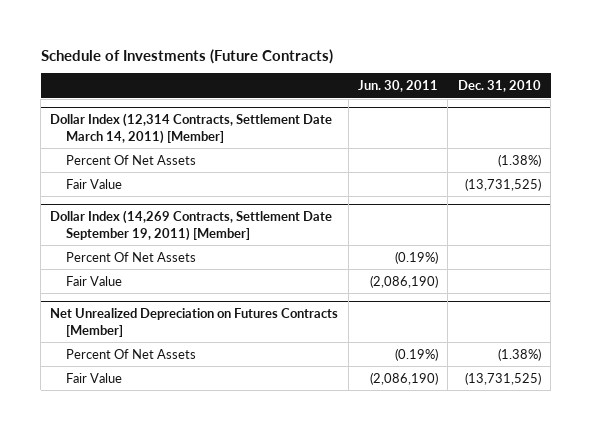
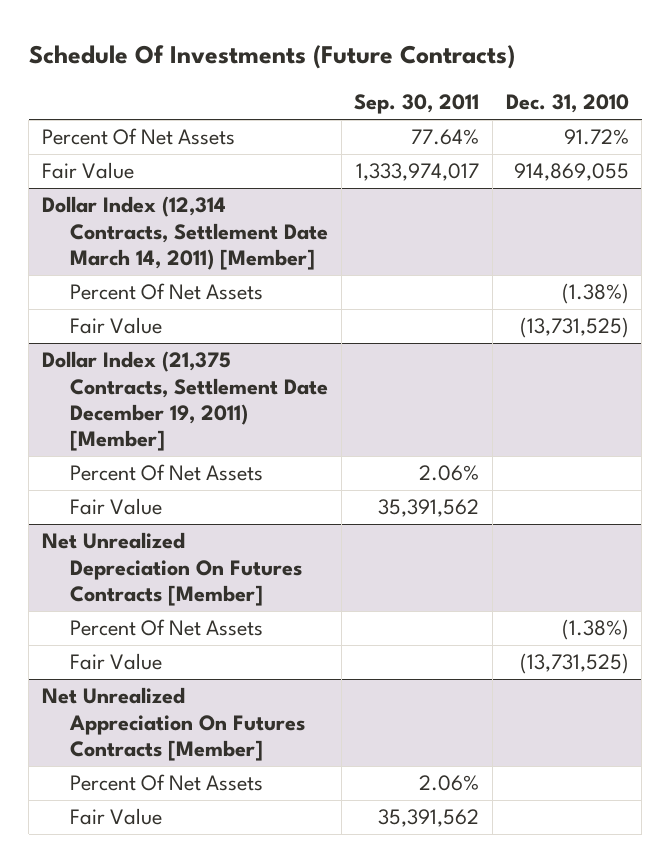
- Schedule of Investments (Future Contracts)
+ Schedule Of Investments (Future Contracts)
- | Jun. 30, 2011 | Dec. 31, 2010
+ | Sep. 30, 2011 | Dec. 31, 2010
+ Percent Of Net Assets | 77.64% | 91.72%
+ Fair Value | 1,333,974,017 | 914,869,055
- Dollar Index (14,269 Contracts, Settlement Date September 19, 2011) [Member]
+ Dollar Index (21,375 Contracts, Settlement Date December 19, 2011) [Member]
- Net Unrealized Depreciation on Futures Contracts [Member]
+ Net Unrealized Depreciation On Futures Contracts [Member]
+ Net Unrealized Appreciation On Futures Contracts [Member]
+ Percent Of Net Assets | 2.06% |
+ Fair Value | 35,391,562 |

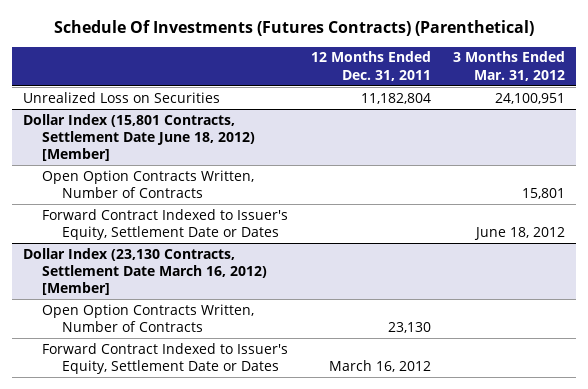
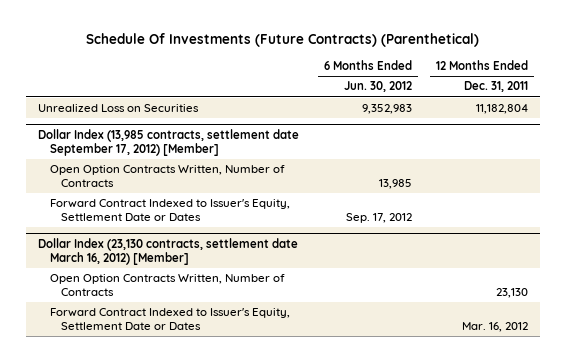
- Schedule Of Investments (Futures Contracts) (Parenthetical)
+ Schedule Of Investments (Future Contracts) (Parenthetical)
- | 12 Months Ended Dec. 31, 2011 | 3 Months Ended Mar. 31, 2012
+ | 6 Months Ended Jun. 30, 2012 | 12 Months Ended Dec. 31, 2011
- Dollar Index (15,801 Contracts, Settlement Date June 18, 2012) [Member]
+ Dollar Index (13,985 contracts, settlement date September 17, 2012) [Member]
- Dollar Index (23,130 Contracts, Settlement Date March 16, 2012) [Member]
+ Dollar Index (23,130 contracts, settlement date March 16, 2012) [Member]
- Forward Contract Indexed to Issuer's Equity, Settlement Date or Dates | March 16, 2012 |
+ Forward Contract Indexed to Issuer's Equity, Settlement Date or Dates | | Mar. 16, 2012

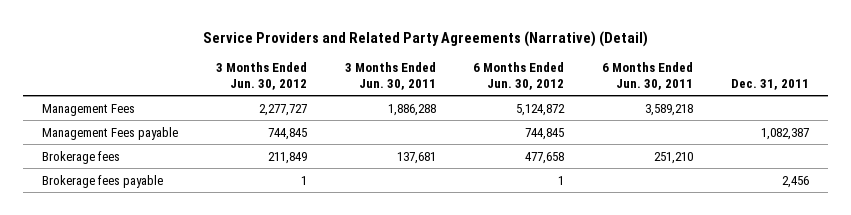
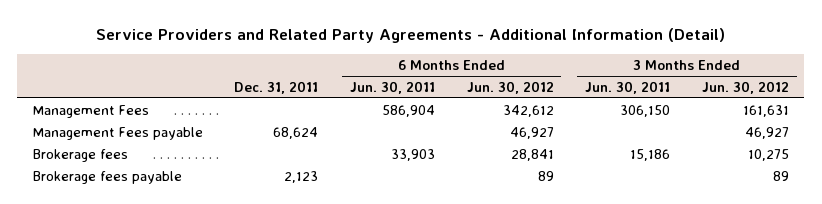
- Service Providers and Related Party Agreements (Narrative) (Detail)
+ Service Providers and Related Party Agreements - Additional Information (Detail)
- | 3 Months Ended Jun. 30, 2012 | 3 Months Ended Jun. 30, 2011 | 6 Months Ended Jun. 30, 2012 | 6 Months Ended Jun. 30, 2011 | Dec. 31, 2011
+ | Dec. 31, 2011 | 6 Months Ended Jun. 30, 2011 | 6 Months Ended Jun. 30, 2012 | 3 Months Ended Jun. 30, 2011 | 3 Months Ended Jun. 30, 2012
- Management Fees | 2,277,727 | 1,886,288 | 5,124,872 | 3,589,218 |
- Management Fees payable | 744,845 | | 744,845 | | 1,082,387
- Brokerage fees | 211,849 | 137,681 | 477,658 | 251,210 |
- Brokerage fees payable | 1 | | 1 | | 2,456
+ Management Fees | | 586,904 | 342,612 | 306,150 | 161,631
+ Management Fees payable | 68,624 | | 46,927 | | 46,927
+ Brokerage fees | | 33,903 | 28,841 | 15,186 | 10,275
+ Brokerage fees payable | 2,123 | | 89 | | 89

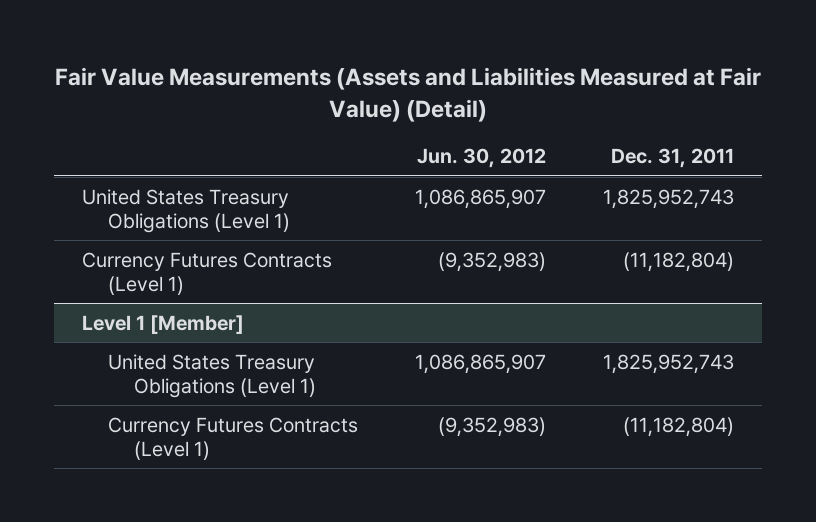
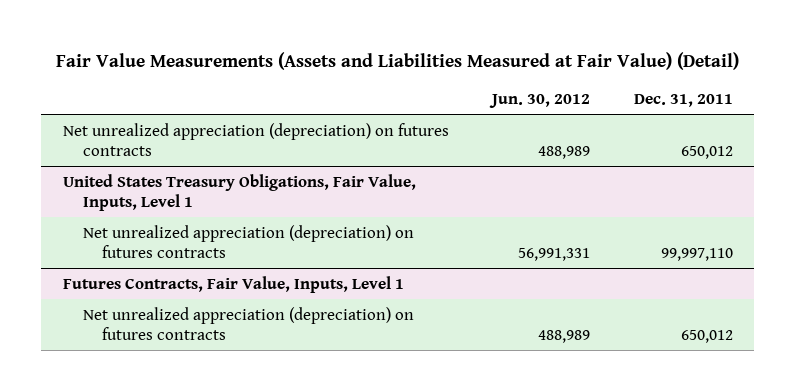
- United States Treasury Obligations (Level 1) | 1,086,865,907 | 1,825,952,743
- Currency Futures Contracts (Level 1) | (9,352,983) | (11,182,804)
- Level 1 [Member]
- United States Treasury Obligations (Level 1) | 1,086,865,907 | 1,825,952,743
- Currency Futures Contracts (Level 1) | (9,352,983) | (11,182,804)
+ Net unrealized appreciation (depreciation) on futures contracts | 488,989 | 650,012
+ United States Treasury Obligations, Fair Value, Inputs, Level 1
+ Net unrealized appreciation (depreciation) on futures contracts | 56,991,331 | 99,997,110
+ Futures Contracts, Fair Value, Inputs, Level 1
+ Net unrealized appreciation (depreciation) on futures contracts | 488,989 | 650,012

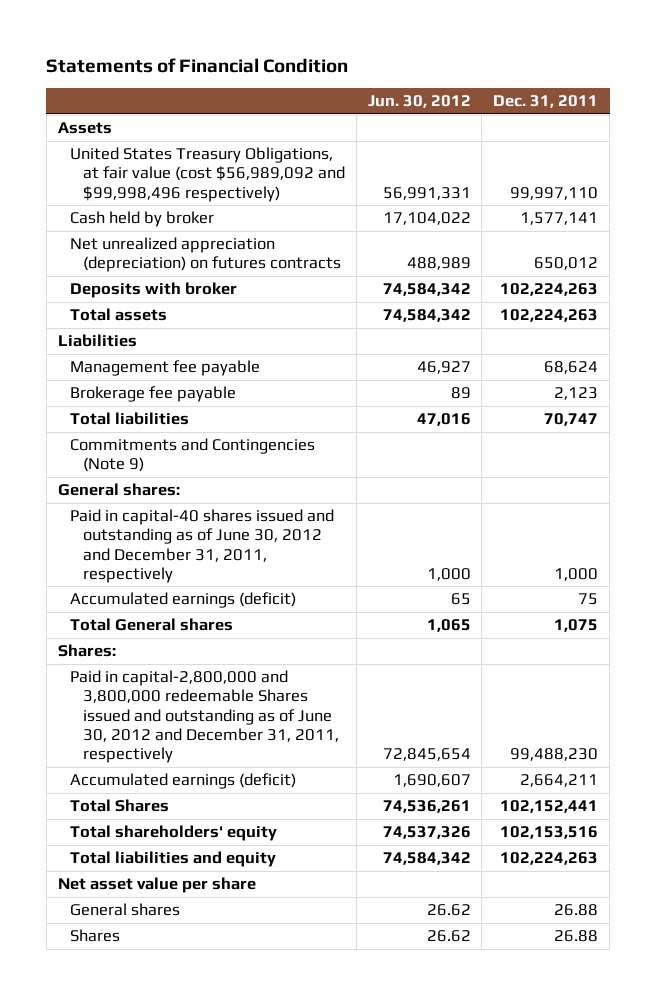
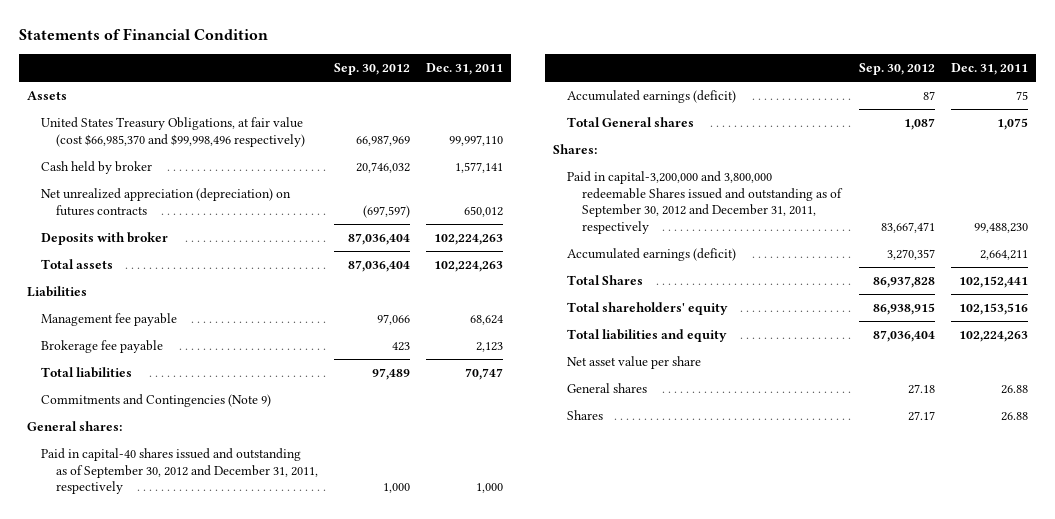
- | Jun. 30, 2012 | Dec. 31, 2011
+ | Sep. 30, 2012 | Dec. 31, 2011
- United States Treasury Obligations, at fair value (cost $56,989,092 and $99,998,496 respectively) | 56,991,331 | 99,997,110
+ United States Treasury Obligations, at fair value (cost $66,985,370 and $99,998,496 respectively) | 66,987,969 | 99,997,110
- Paid in capital-40 shares issued and outstanding as of June 30, 2012 and December 31, 2011, respectively | 1,000 | 1,000
+ Paid in capital-40 shares issued and outstanding as of September 30, 2012 and December 31, 2011, respectively | 1,000 | 1,000
- Paid in capital-2,800,000 and 3,800,000 redeemable Shares issued and outstanding as of June 30, 2012 and December 31, 2011, respectively | 72,845,654 | 99,488,230
+ Paid in capital-3,200,000 and 3,800,000 redeemable Shares issued and outstanding as of September 30, 2012 and December 31, 2011, respectively | 83,667,471 | 99,488,230

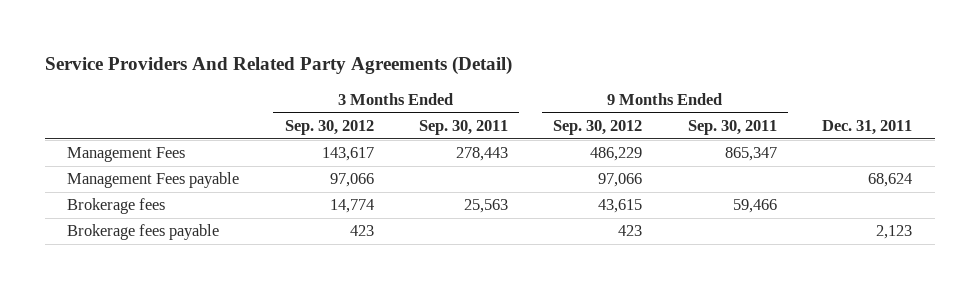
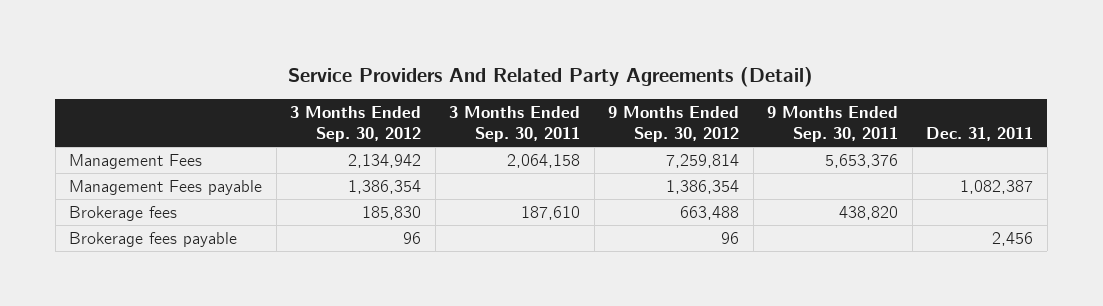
- Management Fees | 143,617 | 278,443 | 486,229 | 865,347 |
- Management Fees payable | 97,066 | | 97,066 | | 68,624
- Brokerage fees | 14,774 | 25,563 | 43,615 | 59,466 |
- Brokerage fees payable | 423 | | 423 | | 2,123
+ Management Fees | 2,134,942 | 2,064,158 | 7,259,814 | 5,653,376 |
+ Management Fees payable | 1,386,354 | | 1,386,354 | | 1,082,387
+ Brokerage fees | 185,830 | 187,610 | 663,488 | 438,820 |
+ Brokerage fees payable | 96 | | 96 | | 2,456

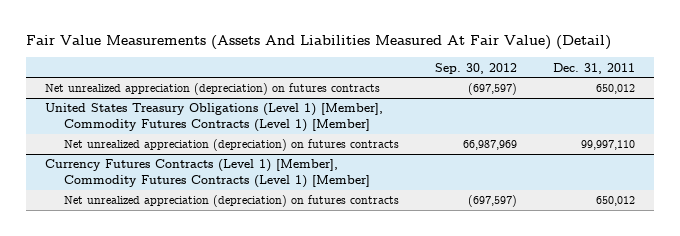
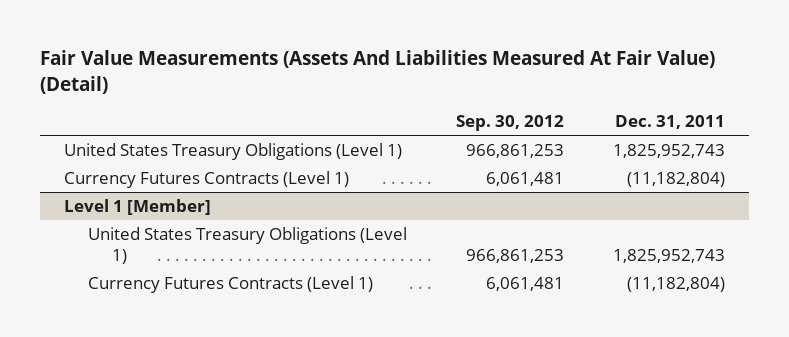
- Net unrealized appreciation (depreciation) on futures contracts | (697,597) | 650,012
- United States Treasury Obligations (Level 1) [Member], Commodity Futures Contracts (Level 1) [Member]
- Net unrealized appreciation (depreciation) on futures contracts | 66,987,969 | 99,997,110
- Currency Futures Contracts (Level 1) [Member], Commodity Futures Contracts (Level 1) [Member]
- Net unrealized appreciation (depreciation) on futures contracts | (697,597) | 650,012
+ United States Treasury Obligations (Level 1) | 966,861,253 | 1,825,952,743
+ Currency Futures Contracts (Level 1) | 6,061,481 | (11,182,804)
+ Level 1 [Member]
+ United States Treasury Obligations (Level 1) | 966,861,253 | 1,825,952,743
+ Currency Futures Contracts (Level 1) | 6,061,481 | (11,182,804)

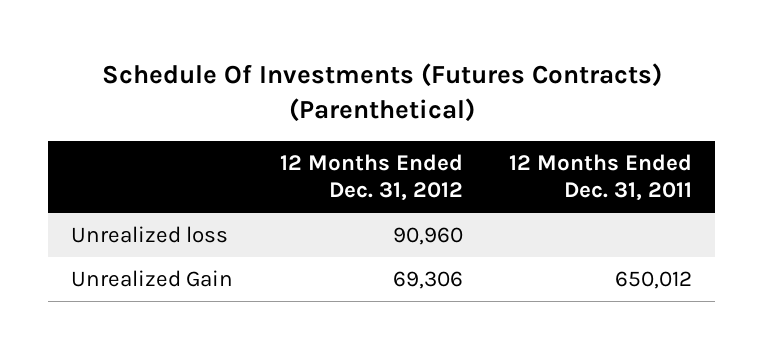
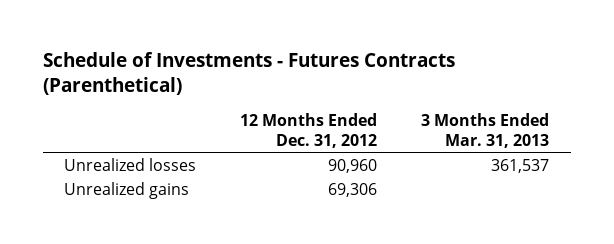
- Schedule Of Investments (Futures Contracts) (Parenthetical)
+ Schedule of Investments - Futures Contracts (Parenthetical)
- | 12 Months Ended Dec. 31, 2012 | 12 Months Ended Dec. 31, 2011
+ | 12 Months Ended Dec. 31, 2012 | 3 Months Ended Mar. 31, 2013
- Unrealized loss | 90,960 |
- Unrealized Gain | 69,306 | 650,012
+ Unrealized losses | 90,960 | 361,537
+ Unrealized gains | 69,306 |

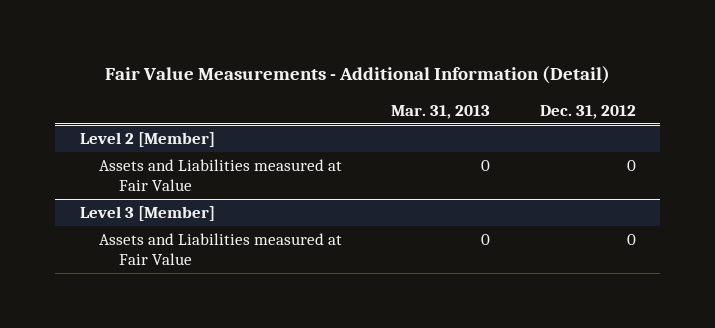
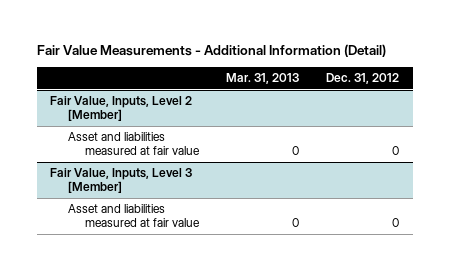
- Level 2 [Member]
- Assets and Liabilities measured at Fair Value | 0 | 0
- Level 3 [Member]
- Assets and Liabilities measured at Fair Value | 0 | 0
+ Fair Value, Inputs, Level 2 [Member]
+ Asset and liabilities measured at fair value | 0 | 0
+ Fair Value, Inputs, Level 3 [Member]
+ Asset and liabilities measured at fair value | 0 | 0

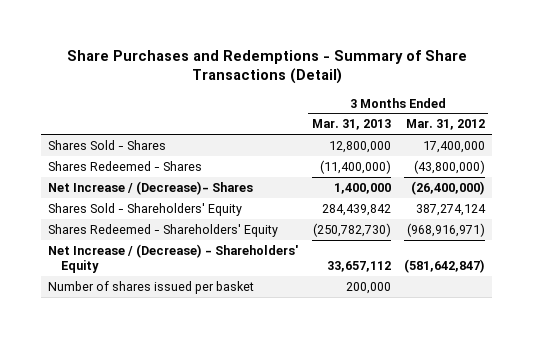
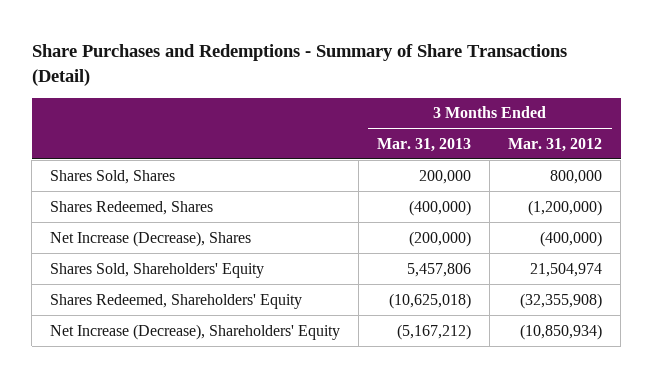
- Shares Sold - Shares | 12,800,000 | 17,400,000
- Shares Redeemed - Shares | (11,400,000) | (43,800,000)
- Net Increase / (Decrease)- Shares | 1,400,000 | (26,400,000)
- Shares Sold - Shareholders' Equity | 284,439,842 | 387,274,124
- Shares Redeemed - Shareholders' Equity | (250,782,730) | (968,916,971)
- Net Increase / (Decrease) - Shareholders' Equity | 33,657,112 | (581,642,847)
- Number of shares issued per basket | 200,000 |
+ Shares Sold, Shares | 200,000 | 800,000
+ Shares Redeemed, Shares | (400,000) | (1,200,000)
+ Net Increase (Decrease), Shares | (200,000) | (400,000)
+ Shares Sold, Shareholders' Equity | 5,457,806 | 21,504,974
+ Shares Redeemed, Shareholders' Equity | (10,625,018) | (32,355,908)
+ Net Increase (Decrease), Shareholders' Equity | (5,167,212) | (10,850,934)

